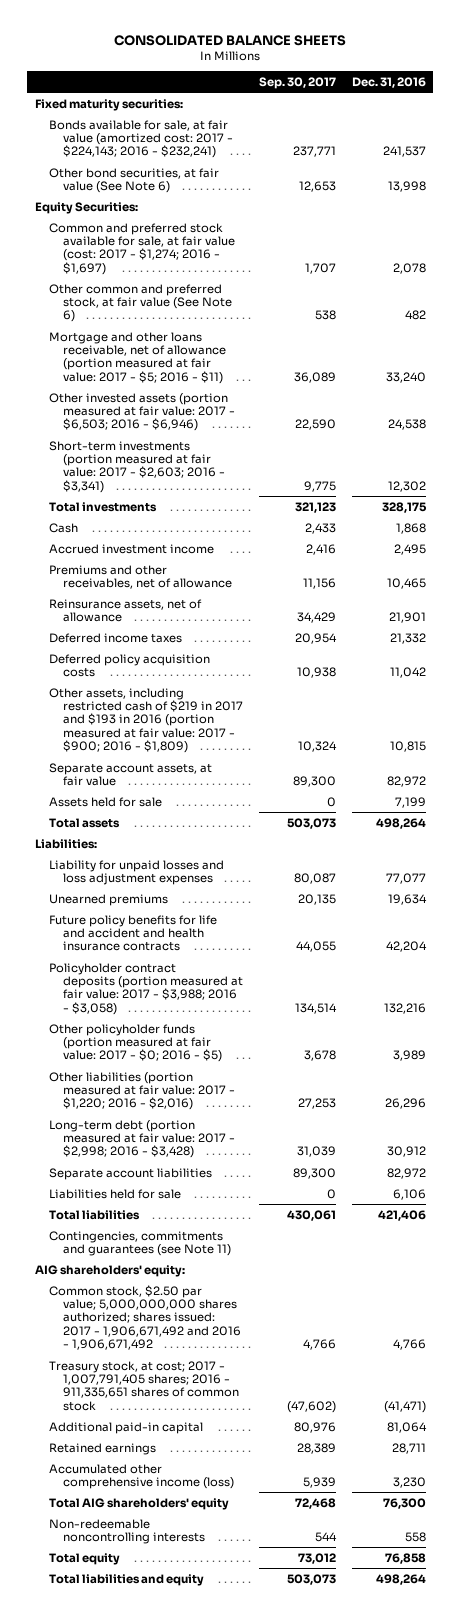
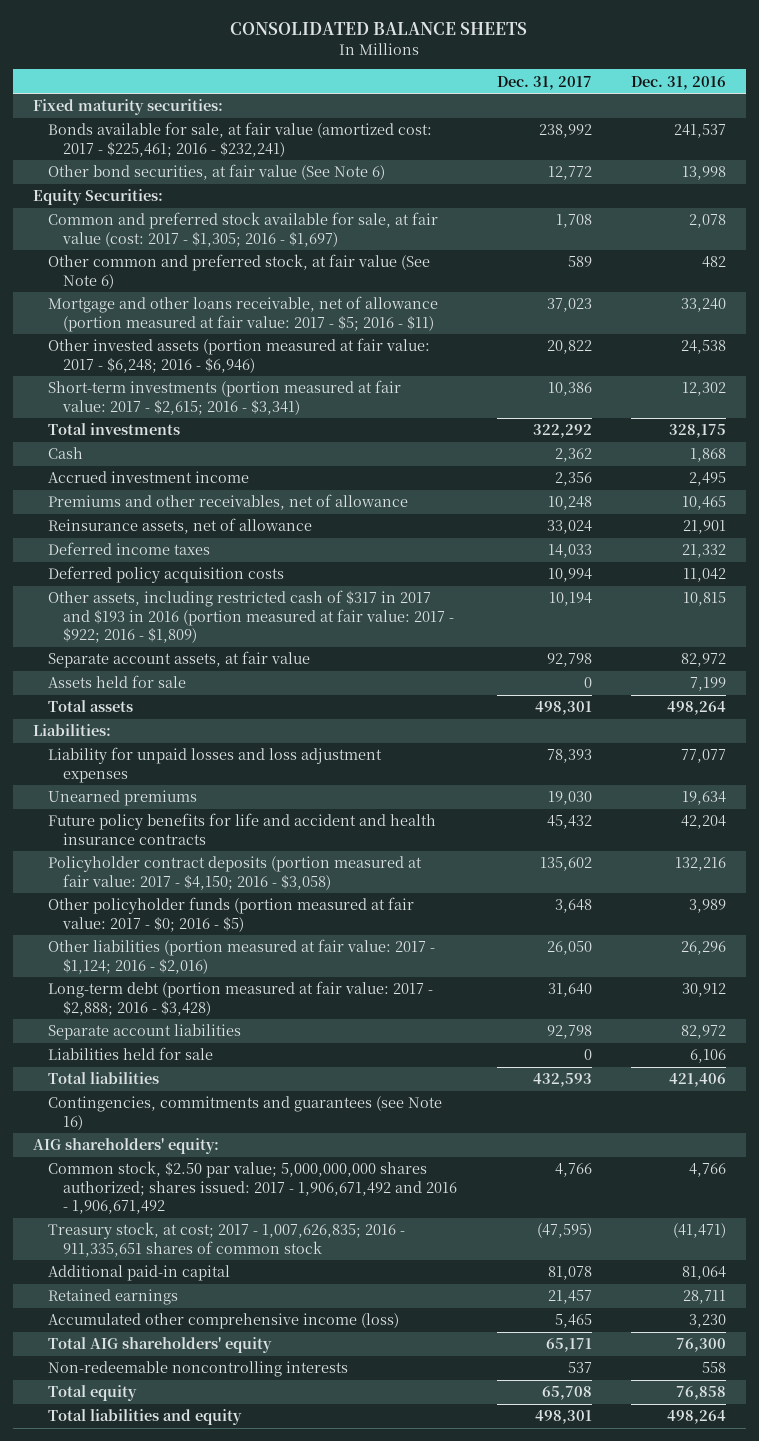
- | Sep. 30, 2017 | Dec. 31, 2016
+ | Dec. 31, 2017 | Dec. 31, 2016
- Bonds available for sale, at fair value (amortized cost: 2017 - $224,143; 2016 - $232,241) | 237,771 | 241,537
+ Bonds available for sale, at fair value (amortized cost: 2017 - $225,461; 2016 - $232,241) | 238,992 | 241,537
- Common and preferred stock available for sale, at fair value (cost: 2017 - $1,274; 2016 - $1,697) | 1,707 | 2,078
+ Common and preferred stock available for sale, at fair value (cost: 2017 - $1,305; 2016 - $1,697) | 1,708 | 2,078
- Other invested assets (portion measured at fair value: 2017 - $6,503; 2016 - $6,946) | 22,590 | 24,538
- Short-term investments (portion measured at fair value: 2017 - $2,603; 2016 - $3,341) | 9,775 | 12,302
+ Other invested assets (portion measured at fair value: 2017 - $6,248; 2016 - $6,946) | 20,822 | 24,538
+ Short-term investments (portion measured at fair value: 2017 - $2,615; 2016 - $3,341) | 10,386 | 12,302
- Other assets, including restricted cash of $219 in 2017 and $193 in 2016 (portion measured at fair value: 2017 - $900; 2016 - $1,809) | 10,324 | 10,815
+ Other assets, including restricted cash of $317 in 2017 and $193 in 2016 (portion measured at fair value: 2017 - $922; 2016 - $1,809) | 10,194 | 10,815
- Policyholder contract deposits (portion measured at fair value: 2017 - $3,988; 2016 - $3,058) | 134,514 | 132,216
+ Policyholder contract deposits (portion measured at fair value: 2017 - $4,150; 2016 - $3,058) | 135,602 | 132,216
- Other liabilities (portion measured at fair value: 2017 - $1,220; 2016 - $2,016) | 27,253 | 26,296
- Long-term debt (portion measured at fair value: 2017 - $2,998; 2016 - $3,428) | 31,039 | 30,912
+ Other liabilities (portion measured at fair value: 2017 - $1,124; 2016 - $2,016) | 26,050 | 26,296
+ Long-term debt (portion measured at fair value: 2017 - $2,888; 2016 - $3,428) | 31,640 | 30,912
- Contingencies, commitments and guarantees (see Note 11)
+ Contingencies, commitments and guarantees (see Note 16)
- Treasury stock, at cost; 2017 - 1,007,791,405 shares; 2016 - 911,335,651 shares of common stock | (47,602) | (41,471)
+ Treasury stock, at cost; 2017 - 1,007,626,835; 2016 - 911,335,651 shares of common stock | (47,595) | (41,471)

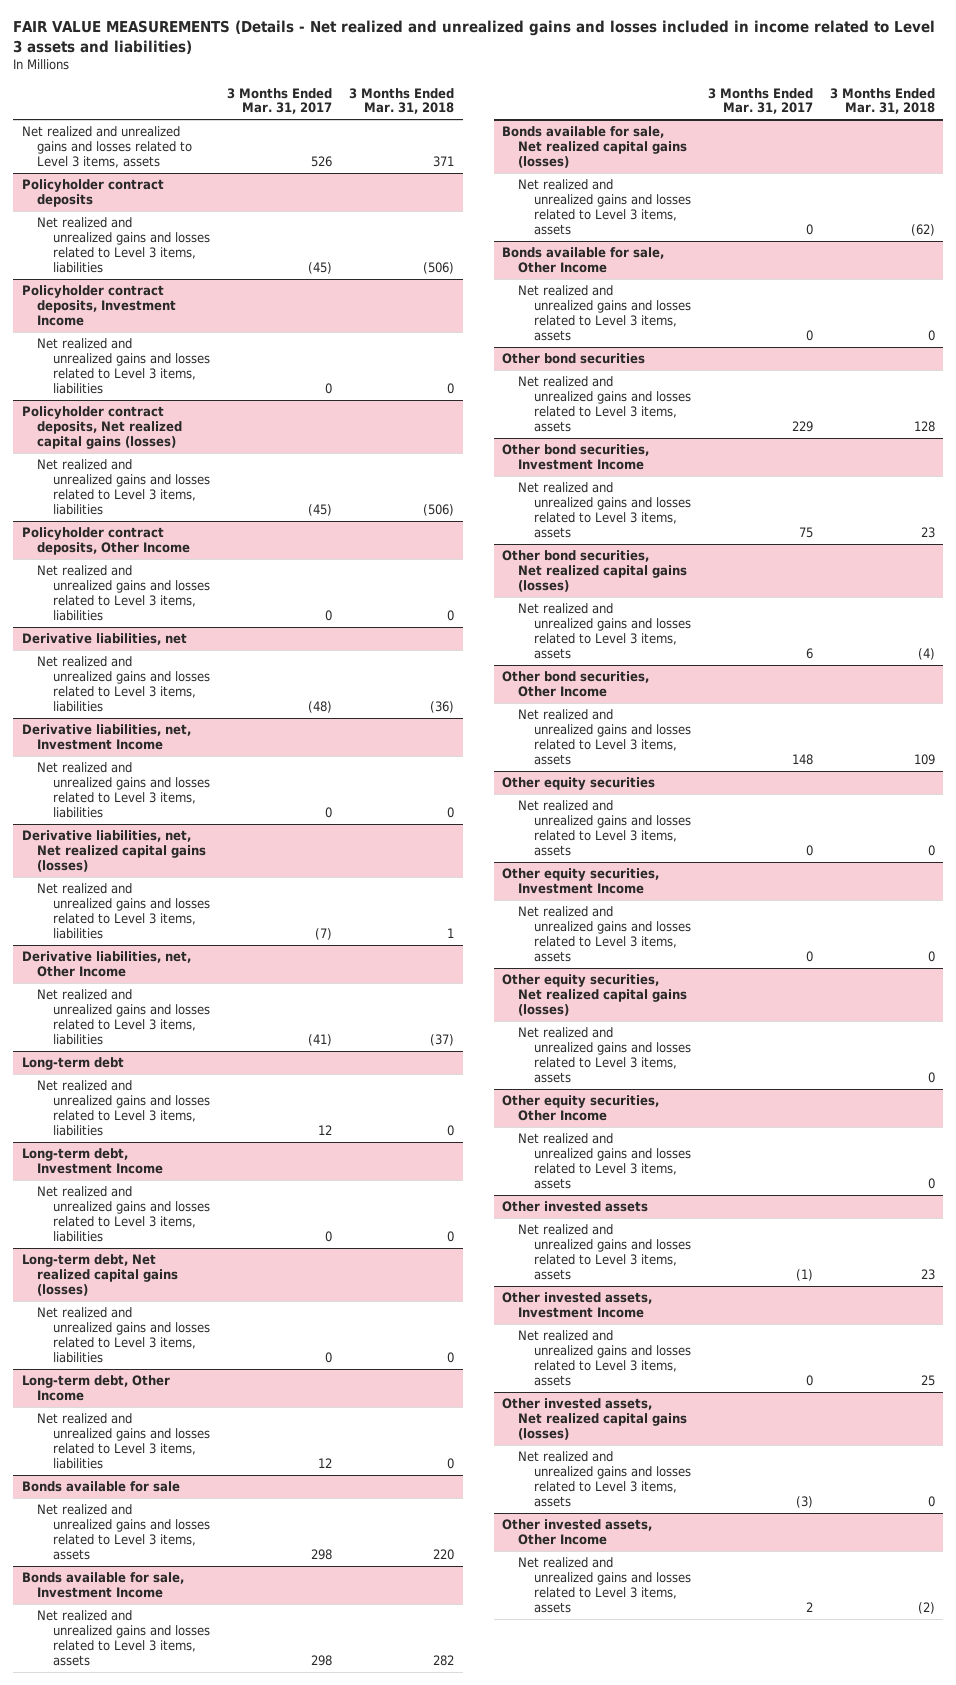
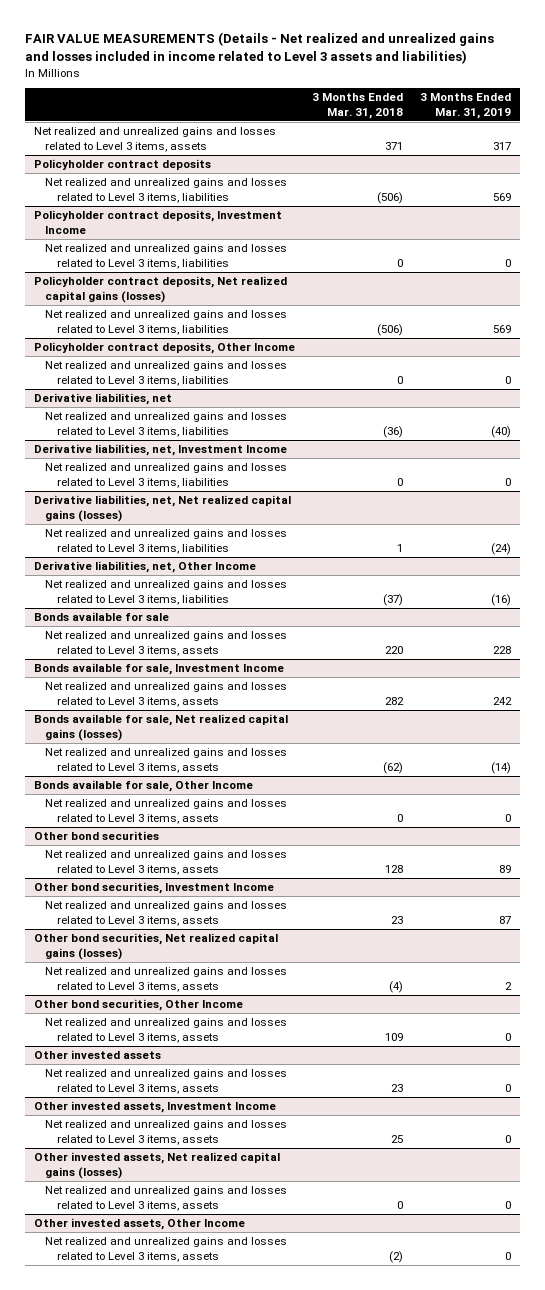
- | 3 Months Ended Mar. 31, 2017 | 3 Months Ended Mar. 31, 2018
+ | 3 Months Ended Mar. 31, 2018 | 3 Months Ended Mar. 31, 2019
- Long-term debt
- Net realized and unrealized gains and losses related to Level 3 items, liabilities | 12 | 0
- Long-term debt, Investment Income
- Net realized and unrealized gains and losses related to Level 3 items, liabilities | 0 | 0
- Long-term debt, Net realized capital gains (losses)
- Net realized and unrealized gains and losses related to Level 3 items, liabilities | 0 | 0
- Long-term debt, Other Income
- Net realized and unrealized gains and losses related to Level 3 items, liabilities | 12 | 0
- Other equity securities
- Net realized and unrealized gains and losses related to Level 3 items, assets | 0 | 0
- Other equity securities, Investment Income
- Net realized and unrealized gains and losses related to Level 3 items, assets | 0 | 0
- Other equity securities, Net realized capital gains (losses)
- Net realized and unrealized gains and losses related to Level 3 items, assets | | 0
- Other equity securities, Other Income
- Net realized and unrealized gains and losses related to Level 3 items, assets | | 0

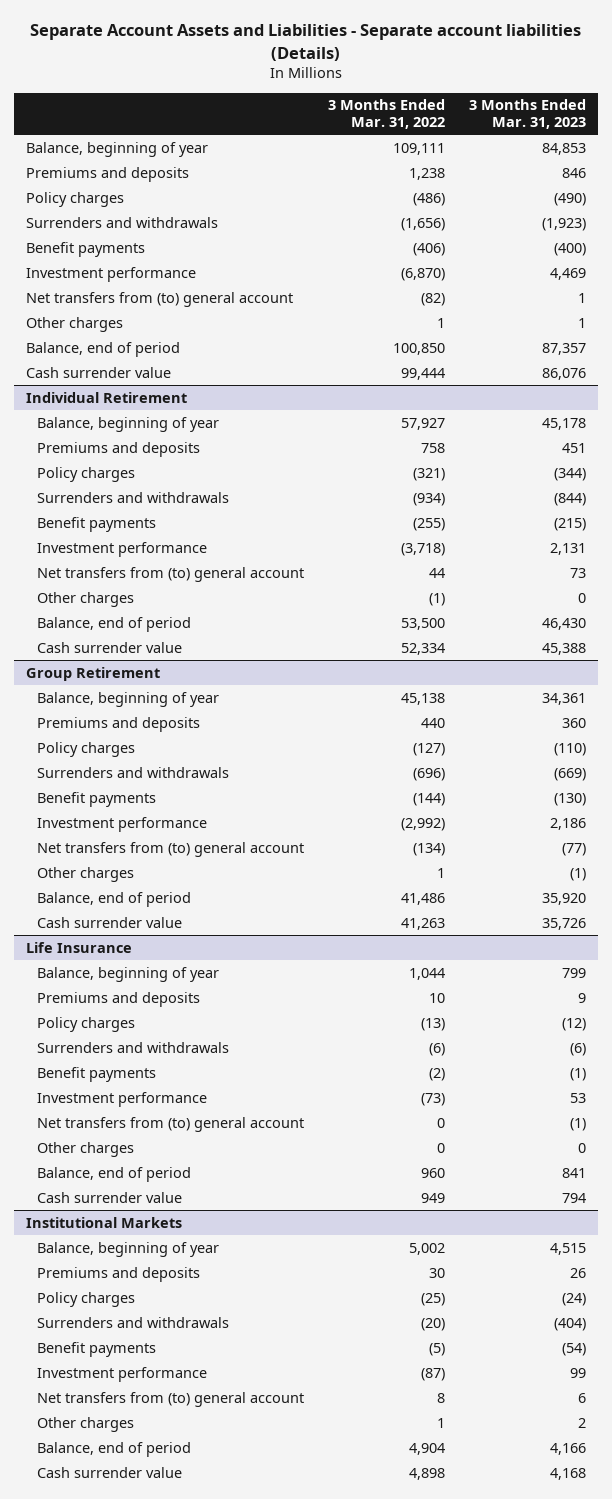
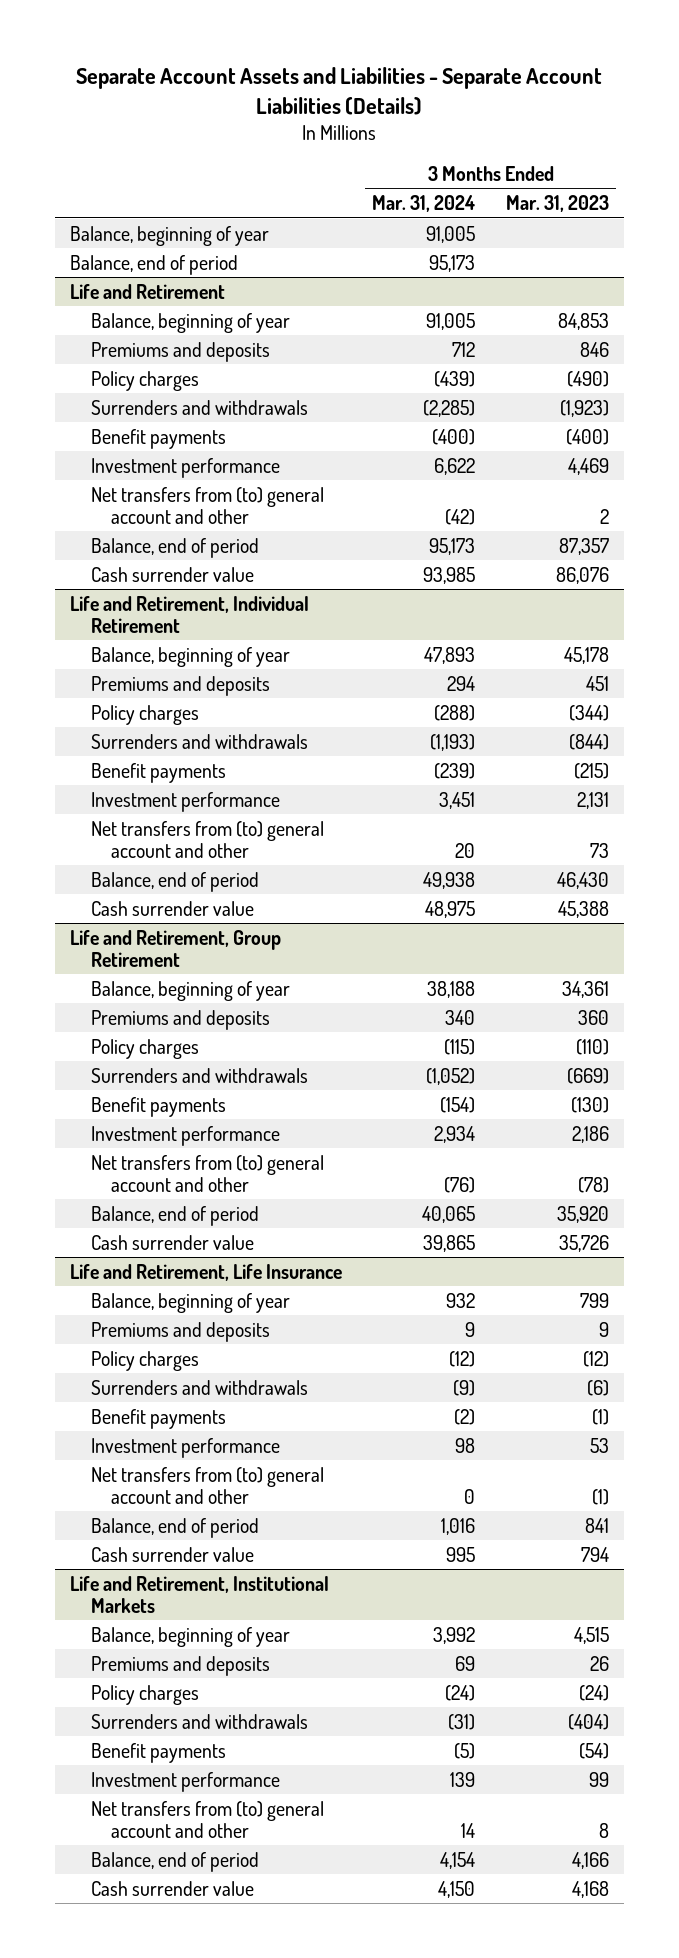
- Separate Account Assets and Liabilities - Separate account liabilities (Details)
+ Separate Account Assets and Liabilities - Separate Account Liabilities (Details)
- | 3 Months Ended Mar. 31, 2022 | 3 Months Ended Mar. 31, 2023
+ | 3 Months Ended Mar. 31, 2024 | 3 Months Ended Mar. 31, 2023
+ Balance, beginning of year | 91,005 |
+ Balance, end of period | 95,173 |
+ Life and Retirement
- Net transfers from (to) general account | (82) | 1
- Other charges | 1 | 1
+ Net transfers from (to) general account and other | (42) | 2
- Individual Retirement
+ Life and Retirement, Individual Retirement
- Net transfers from (to) general account | 44 | 73
- Other charges | (1) | 0
+ Net transfers from (to) general account and other | 20 | 73
- Group Retirement
+ Life and Retirement, Group Retirement
- Net transfers from (to) general account | (134) | (77)
- Other charges | 1 | (1)
+ Net transfers from (to) general account and other | (76) | (78)
- Life Insurance
+ Life and Retirement, Life Insurance
- Net transfers from (to) general account | 0 | (1)
- Other charges | 0 | 0
+ Net transfers from (to) general account and other | 0 | (1)
- Institutional Markets
+ Life and Retirement, Institutional Markets
- Net transfers from (to) general account | 8 | 6
- Other charges | 1 | 2
+ Net transfers from (to) general account and other | 14 | 8

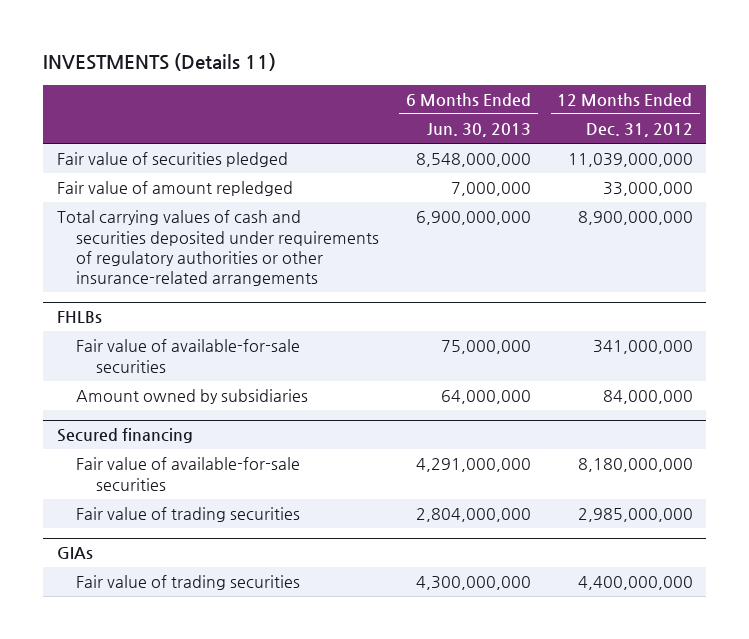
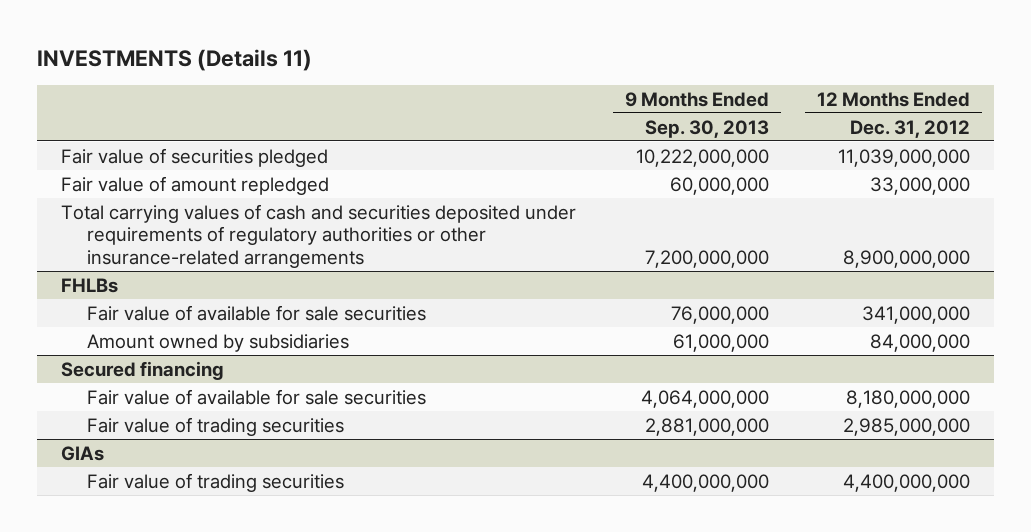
- | 6 Months Ended Jun. 30, 2013 | 12 Months Ended Dec. 31, 2012
+ | 9 Months Ended Sep. 30, 2013 | 12 Months Ended Dec. 31, 2012
@ FHLBs
- Fair value of available-for-sale securities | 75,000,000 | 341,000,000
+ Fair value of available for sale securities | 76,000,000 | 341,000,000
@ Secured financing
- Fair value of available-for-sale securities | 4,291,000,000 | 8,180,000,000
+ Fair value of available for sale securities | 4,064,000,000 | 8,180,000,000

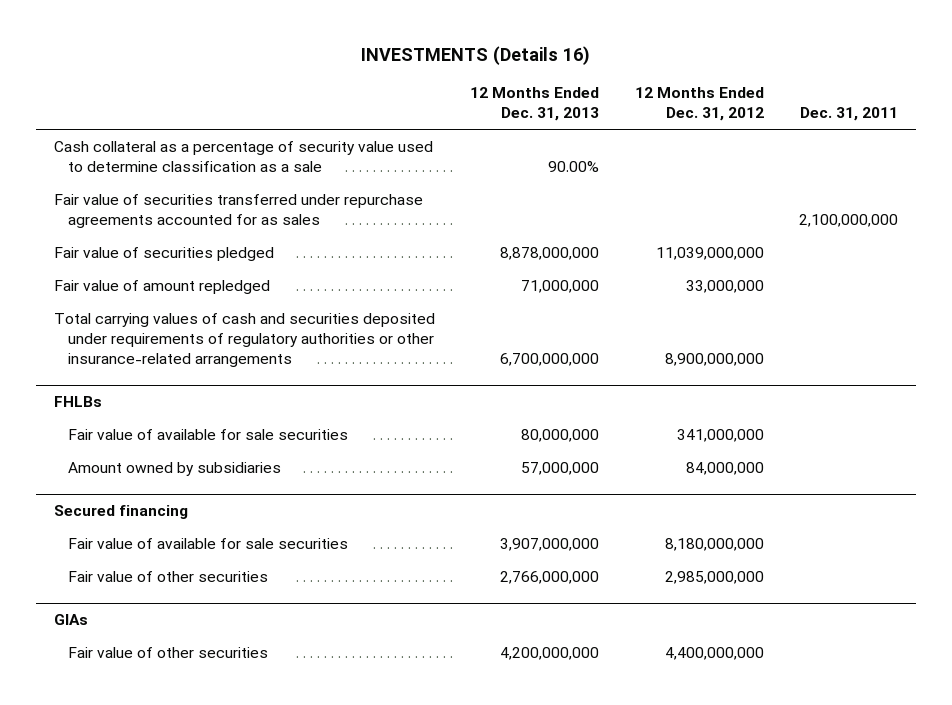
- INVESTMENTS (Details 11)
+ INVESTMENTS (Details 16)
- | 9 Months Ended Sep. 30, 2013 | 12 Months Ended Dec. 31, 2012
+ | 12 Months Ended Dec. 31, 2013 | 12 Months Ended Dec. 31, 2012 | Dec. 31, 2011
+ Cash collateral as a percentage of security value used to determine classification as a sale | 90.00% | |
+ Fair value of securities transferred under repurchase agreements accounted for as sales | | | 2,100,000,000
@ Secured financing
- Fair value of trading securities | 2,881,000,000 | 2,985,000,000
+ Fair value of other securities | 2,766,000,000 | 2,985,000,000 |
@ GIAs
- Fair value of trading securities | 4,400,000,000 | 4,400,000,000
+ Fair value of other securities | 4,200,000,000 | 4,400,000,000 |

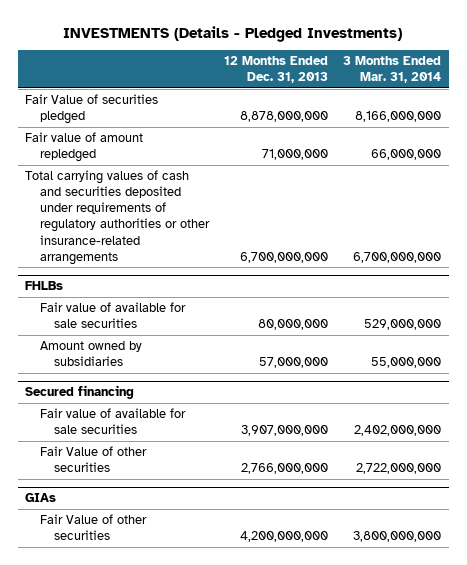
- INVESTMENTS (Details 16)
+ INVESTMENTS (Details - Pledged Investments)
- | 12 Months Ended Dec. 31, 2013 | 12 Months Ended Dec. 31, 2012 | Dec. 31, 2011
+ | 12 Months Ended Dec. 31, 2013 | 3 Months Ended Mar. 31, 2014
- Cash collateral as a percentage of security value used to determine classification as a sale | 90.00% | |
- Fair value of securities transferred under repurchase agreements accounted for as sales | | | 2,100,000,000
- Fair value of securities pledged | 8,878,000,000 | 11,039,000,000 |
+ Fair Value of securities pledged | 8,878,000,000 | 8,166,000,000
@ Secured financing
- Fair value of other securities | 2,766,000,000 | 2,985,000,000 |
+ Fair Value of other securities | 2,766,000,000 | 2,722,000,000
@ GIAs
- Fair value of other securities | 4,200,000,000 | 4,400,000,000 |
+ Fair Value of other securities | 4,200,000,000 | 3,800,000,000

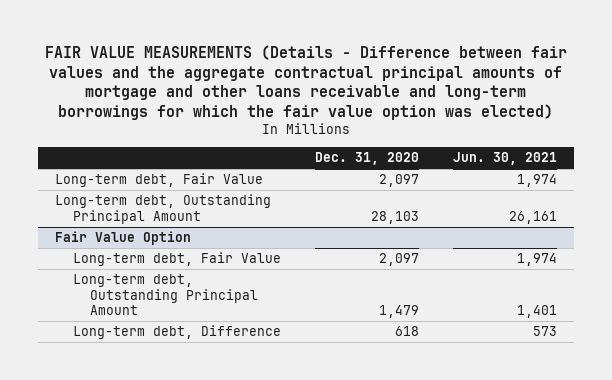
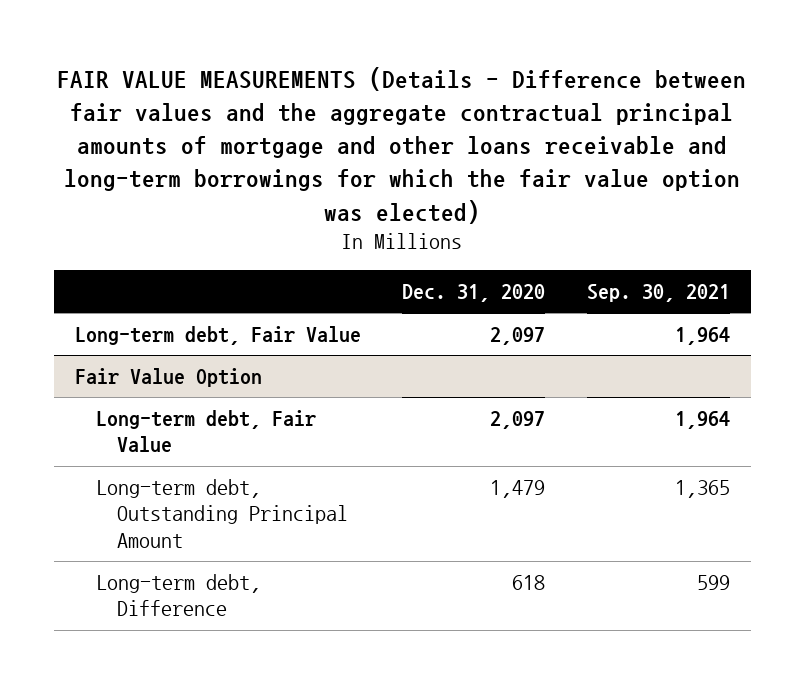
- | Dec. 31, 2020 | Jun. 30, 2021
+ | Dec. 31, 2020 | Sep. 30, 2021
- Long-term debt, Outstanding Principal Amount | 28,103 | 26,161

